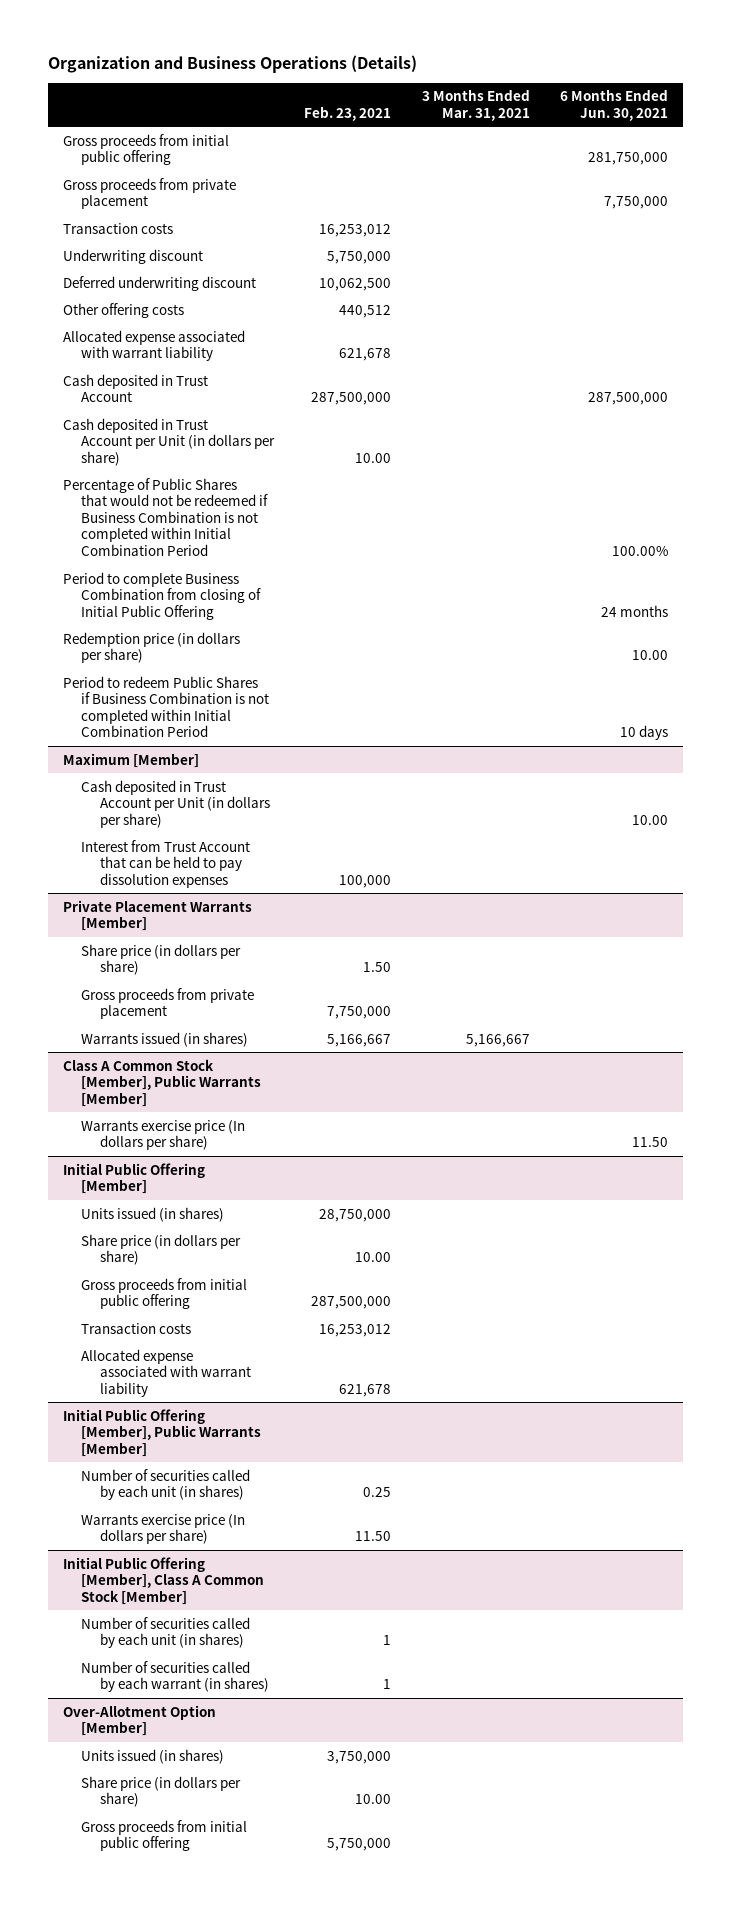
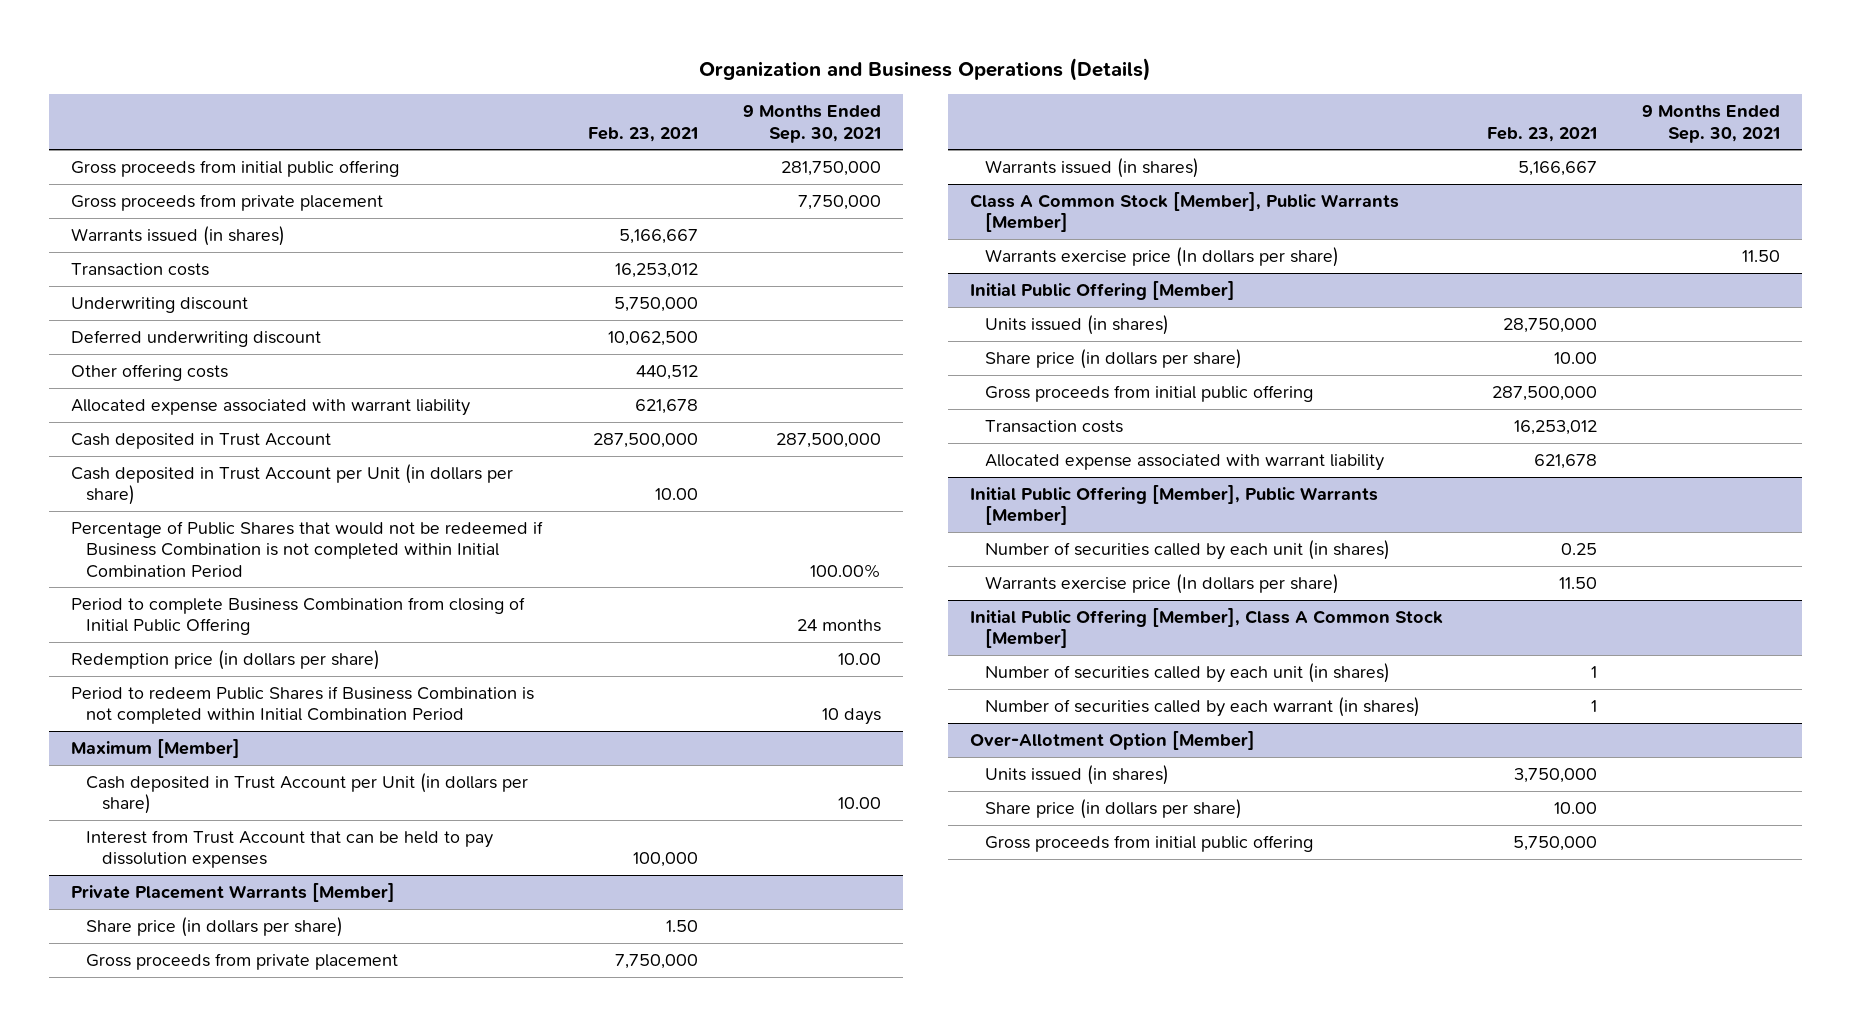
- | Feb. 23, 2021 | 3 Months Ended Mar. 31, 2021 | 6 Months Ended Jun. 30, 2021
+ | Feb. 23, 2021 | 9 Months Ended Sep. 30, 2021
+ Warrants issued (in shares) | 5,166,667 |

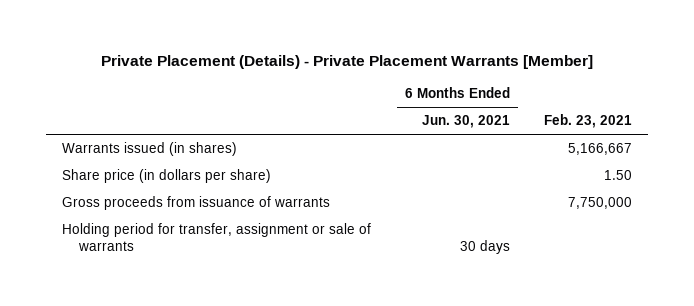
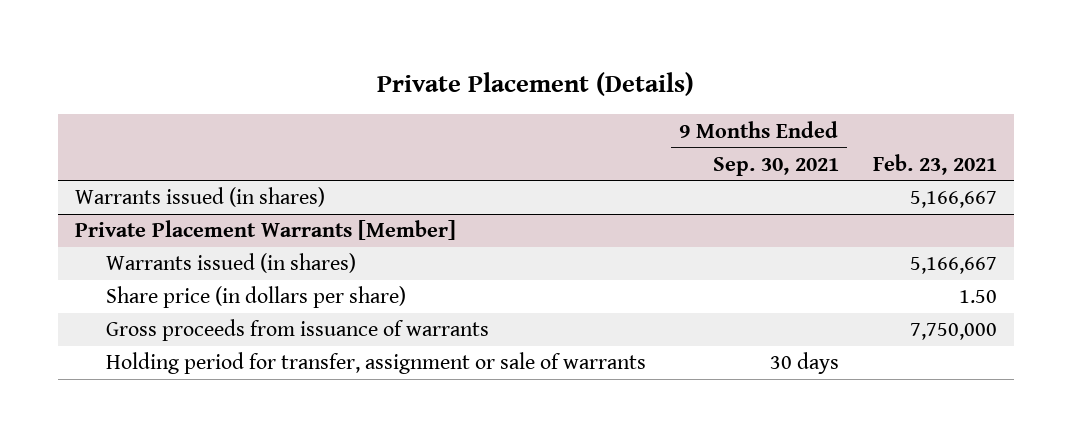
- Private Placement (Details) - Private Placement Warrants [Member]
+ Private Placement (Details)
- | 6 Months Ended Jun. 30, 2021 | Feb. 23, 2021
+ | 9 Months Ended Sep. 30, 2021 | Feb. 23, 2021
+ Private Placement Warrants [Member]
+ Warrants issued (in shares) | | 5,166,667

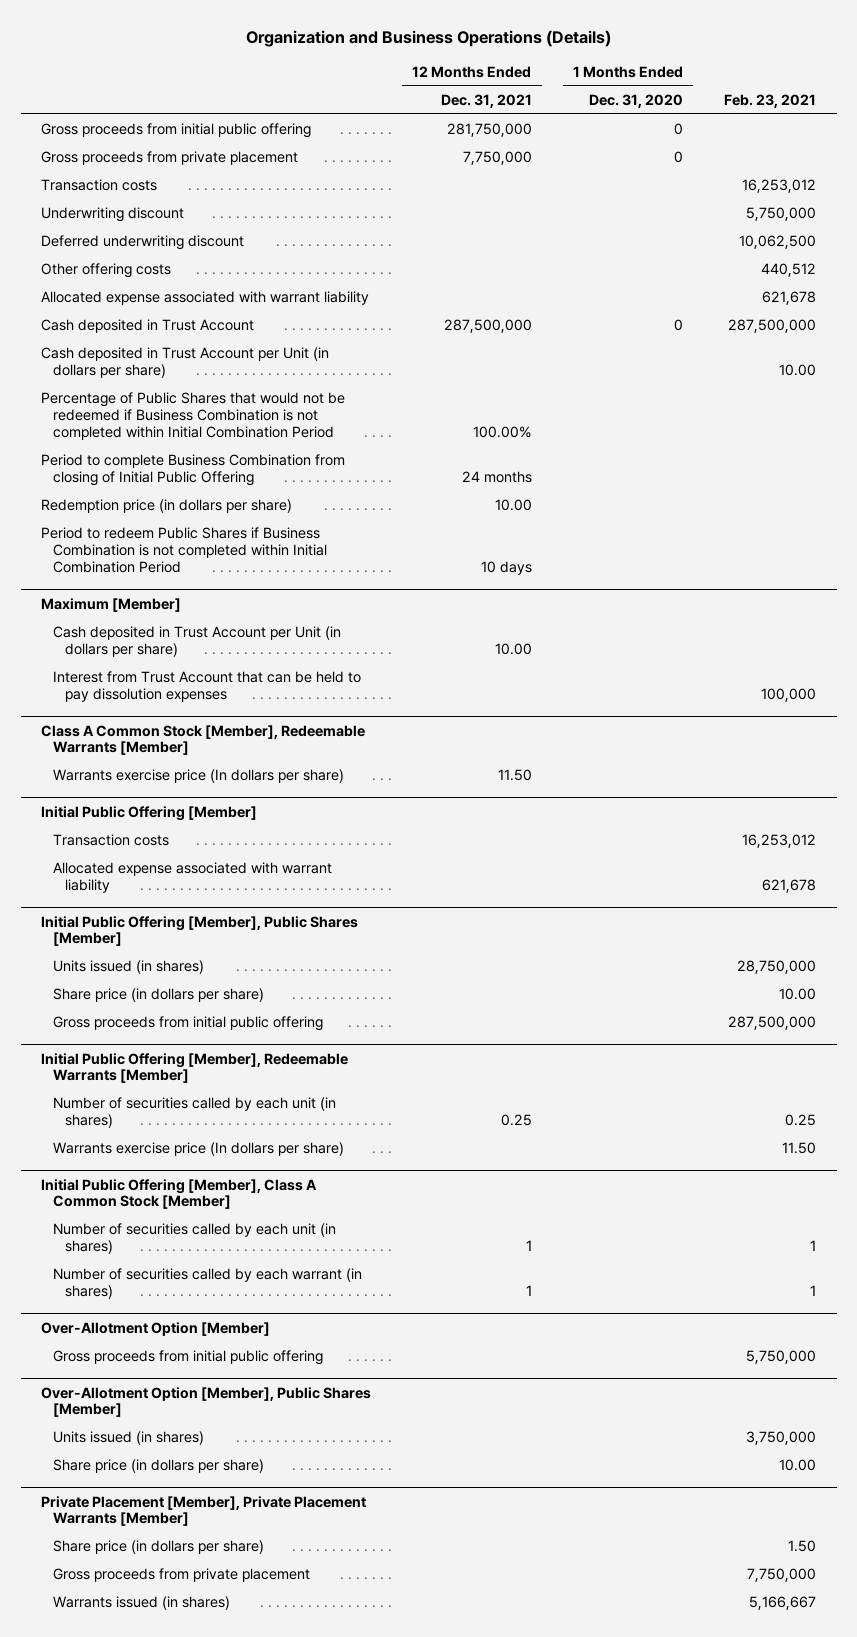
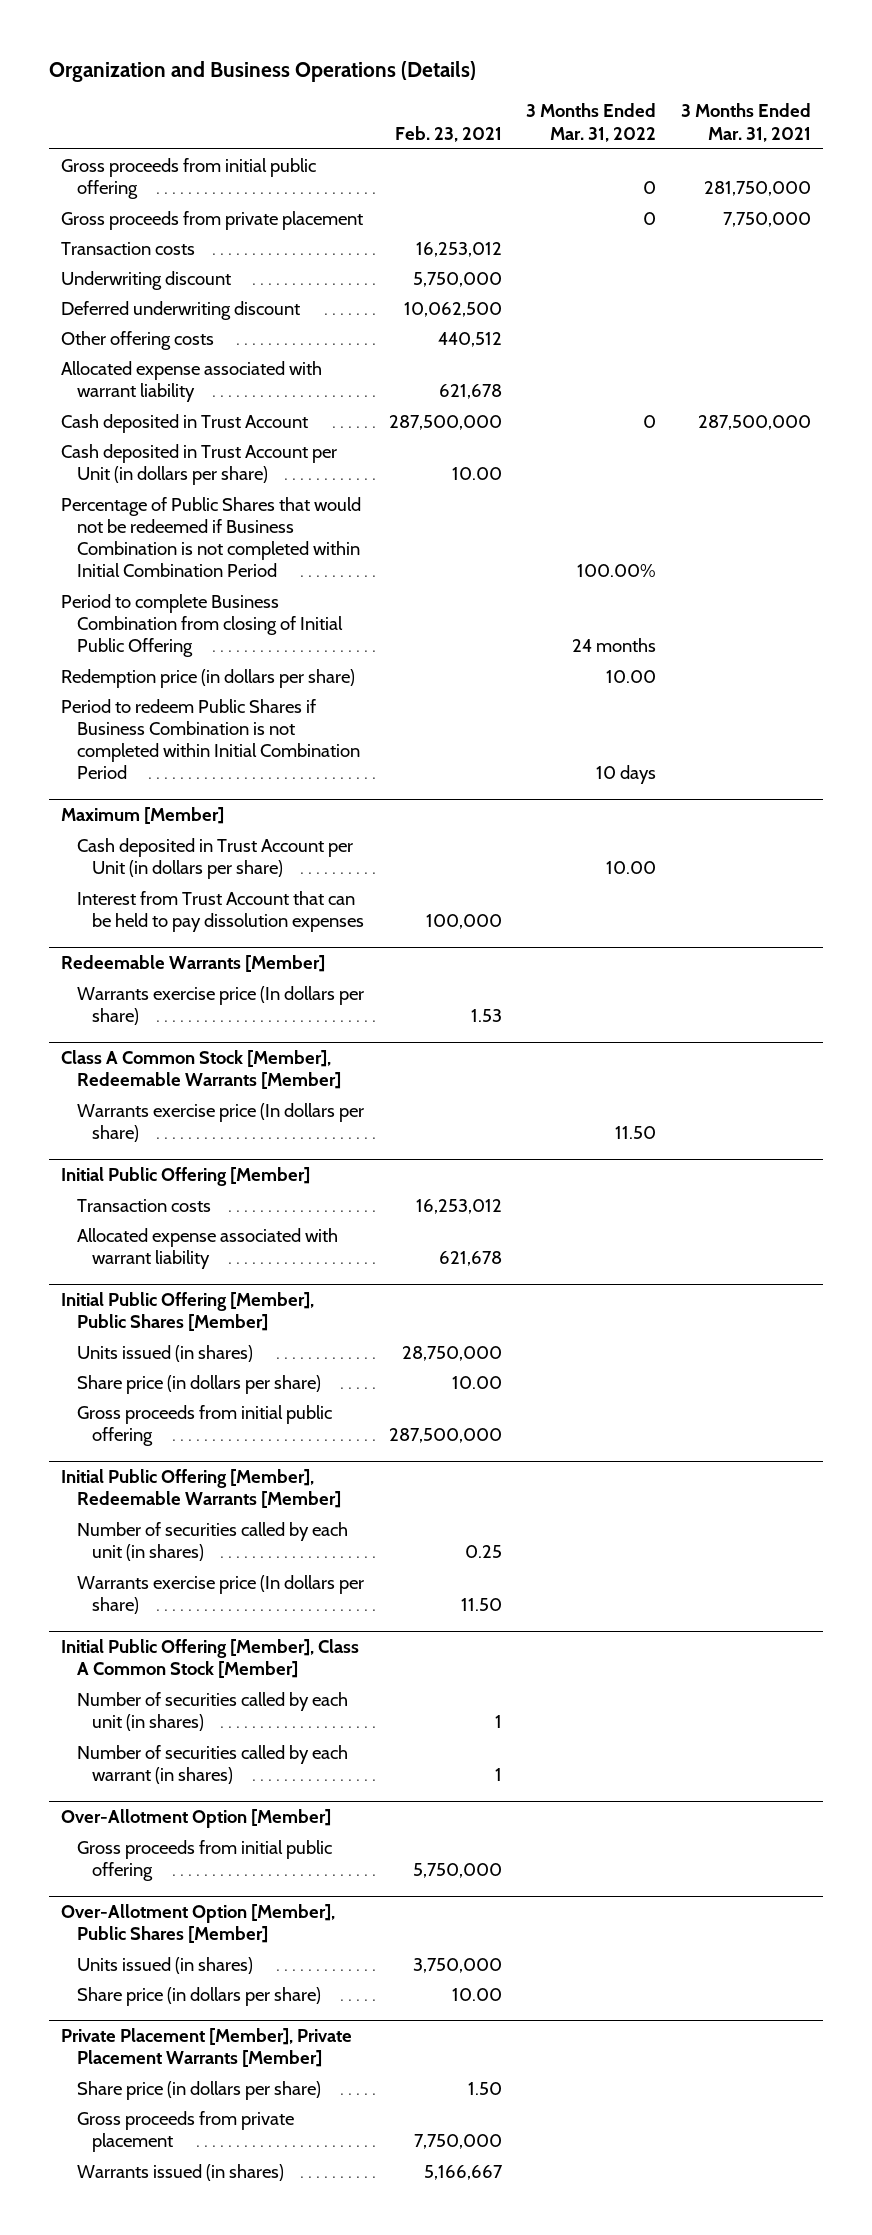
- | 12 Months Ended Dec. 31, 2021 | 1 Months Ended Dec. 31, 2020 | Feb. 23, 2021
+ | Feb. 23, 2021 | 3 Months Ended Mar. 31, 2022 | 3 Months Ended Mar. 31, 2021
+ Redeemable Warrants [Member]
+ Warrants exercise price (In dollars per share) | 1.53 | |

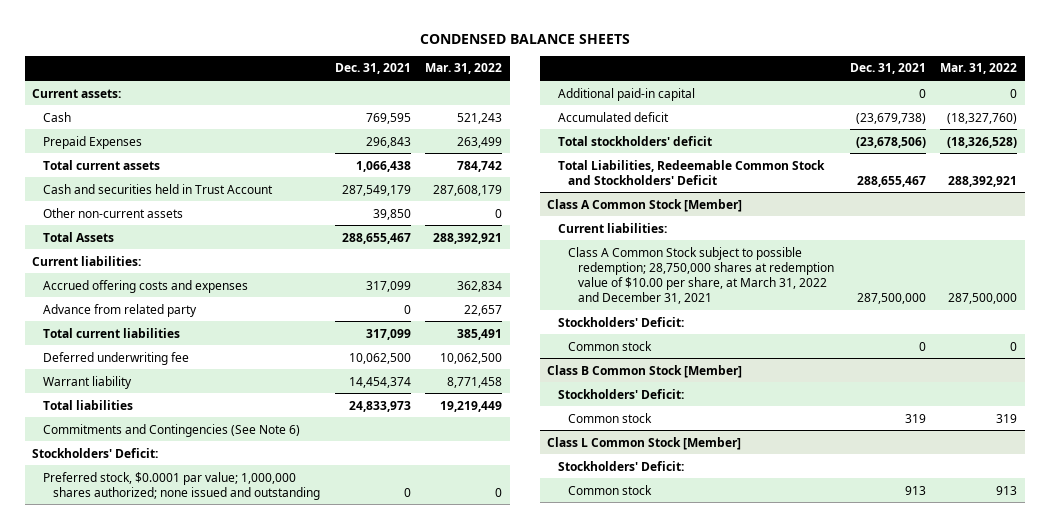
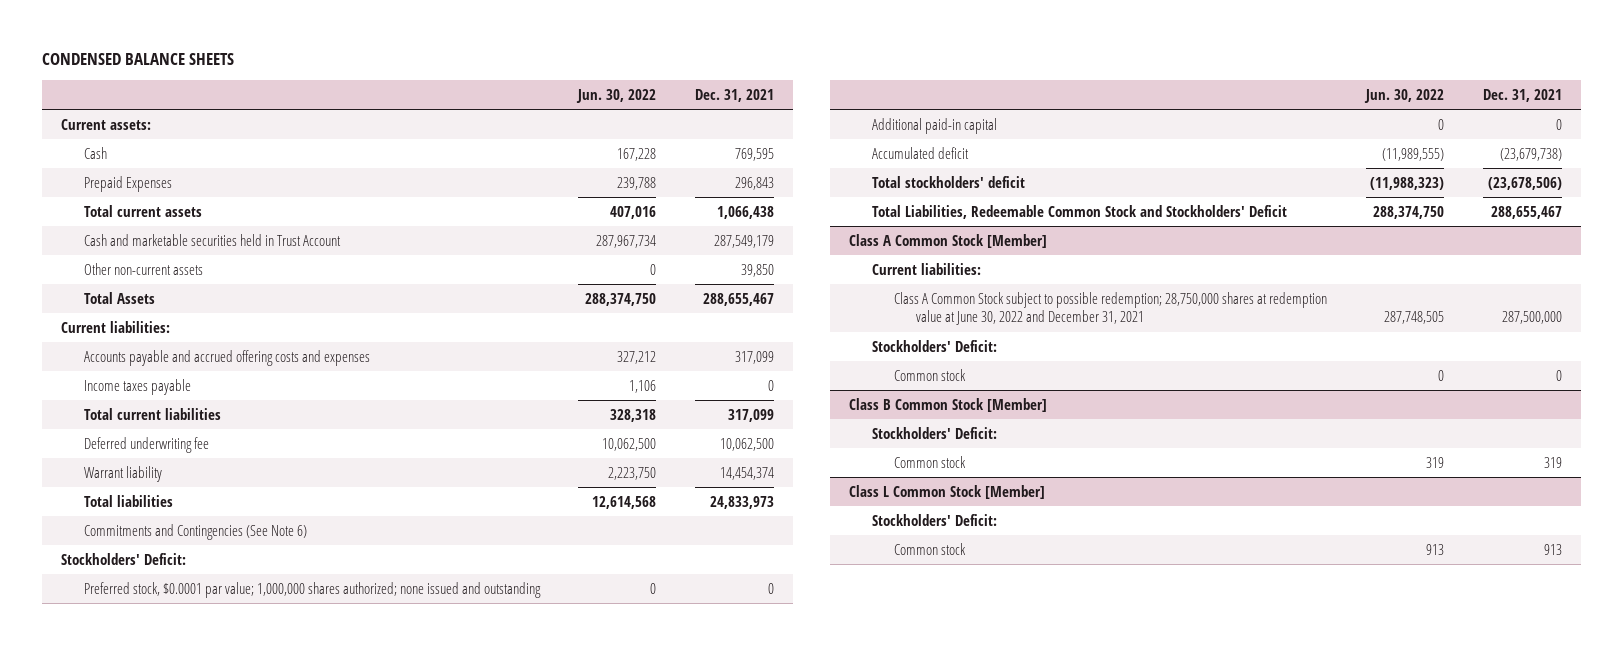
- | Dec. 31, 2021 | Mar. 31, 2022
+ | Jun. 30, 2022 | Dec. 31, 2021
- Cash and securities held in Trust Account | 287,549,179 | 287,608,179
+ Cash and marketable securities held in Trust Account | 287,967,734 | 287,549,179
- Accrued offering costs and expenses | 317,099 | 362,834
- Advance from related party | 0 | 22,657
+ Accounts payable and accrued offering costs and expenses | 327,212 | 317,099
+ Income taxes payable | 1,106 | 0
@ Class A Common Stock [Member]
- Class A Common Stock subject to possible redemption; 28,750,000 shares at redemption value of $10.00 per share, at March 31, 2022 and December 31, 2021 | 287,500,000 | 287,500,000
+ Class A Common Stock subject to possible redemption; 28,750,000 shares at redemption value at June 30, 2022 and December 31, 2021 | 287,748,505 | 287,500,000

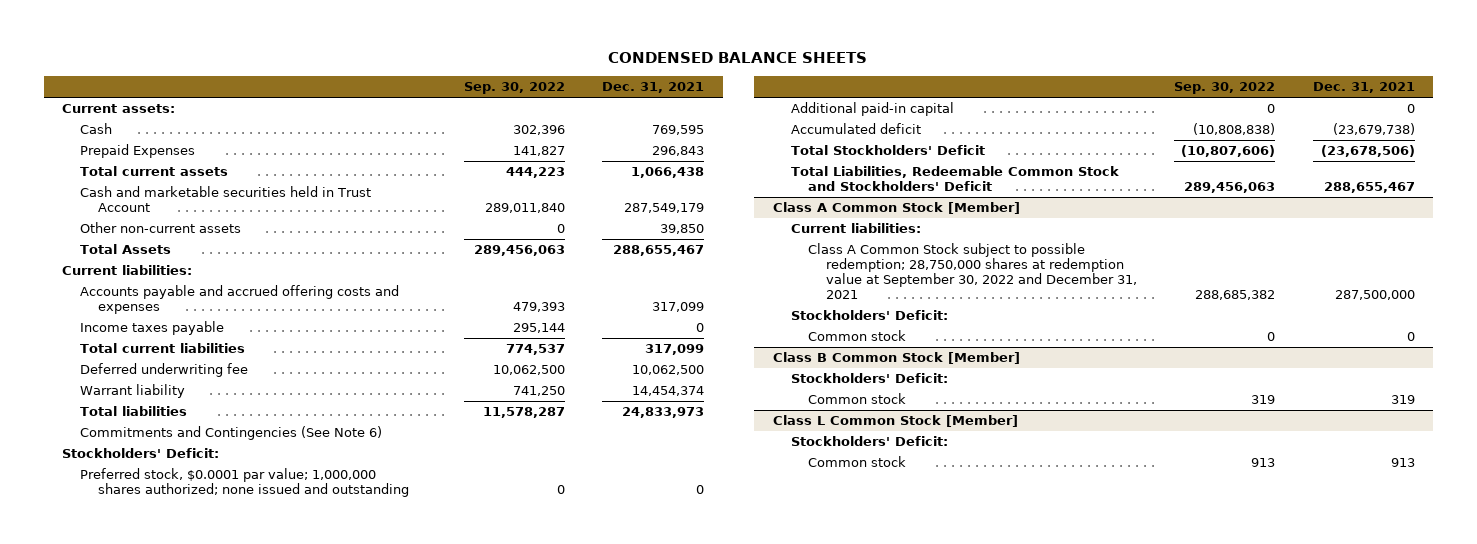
- | Jun. 30, 2022 | Dec. 31, 2021
+ | Sep. 30, 2022 | Dec. 31, 2021
- Total stockholders' deficit | (11,988,323) | (23,678,506)
+ Total Stockholders' Deficit | (10,807,606) | (23,678,506)
@ Class A Common Stock [Member]
- Class A Common Stock subject to possible redemption; 28,750,000 shares at redemption value at June 30, 2022 and December 31, 2021 | 287,748,505 | 287,500,000
+ Class A Common Stock subject to possible redemption; 28,750,000 shares at redemption value at September 30, 2022 and December 31, 2021 | 288,685,382 | 287,500,000

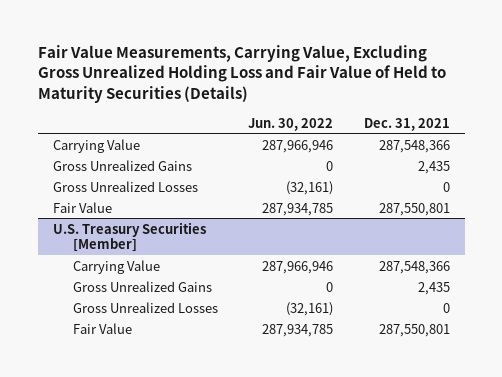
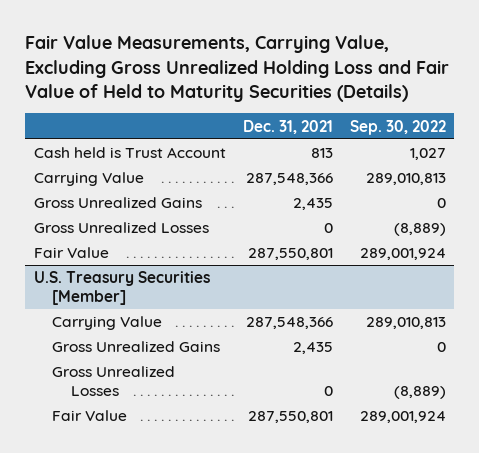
- | Jun. 30, 2022 | Dec. 31, 2021
+ | Dec. 31, 2021 | Sep. 30, 2022
+ Cash held is Trust Account | 813 | 1,027

